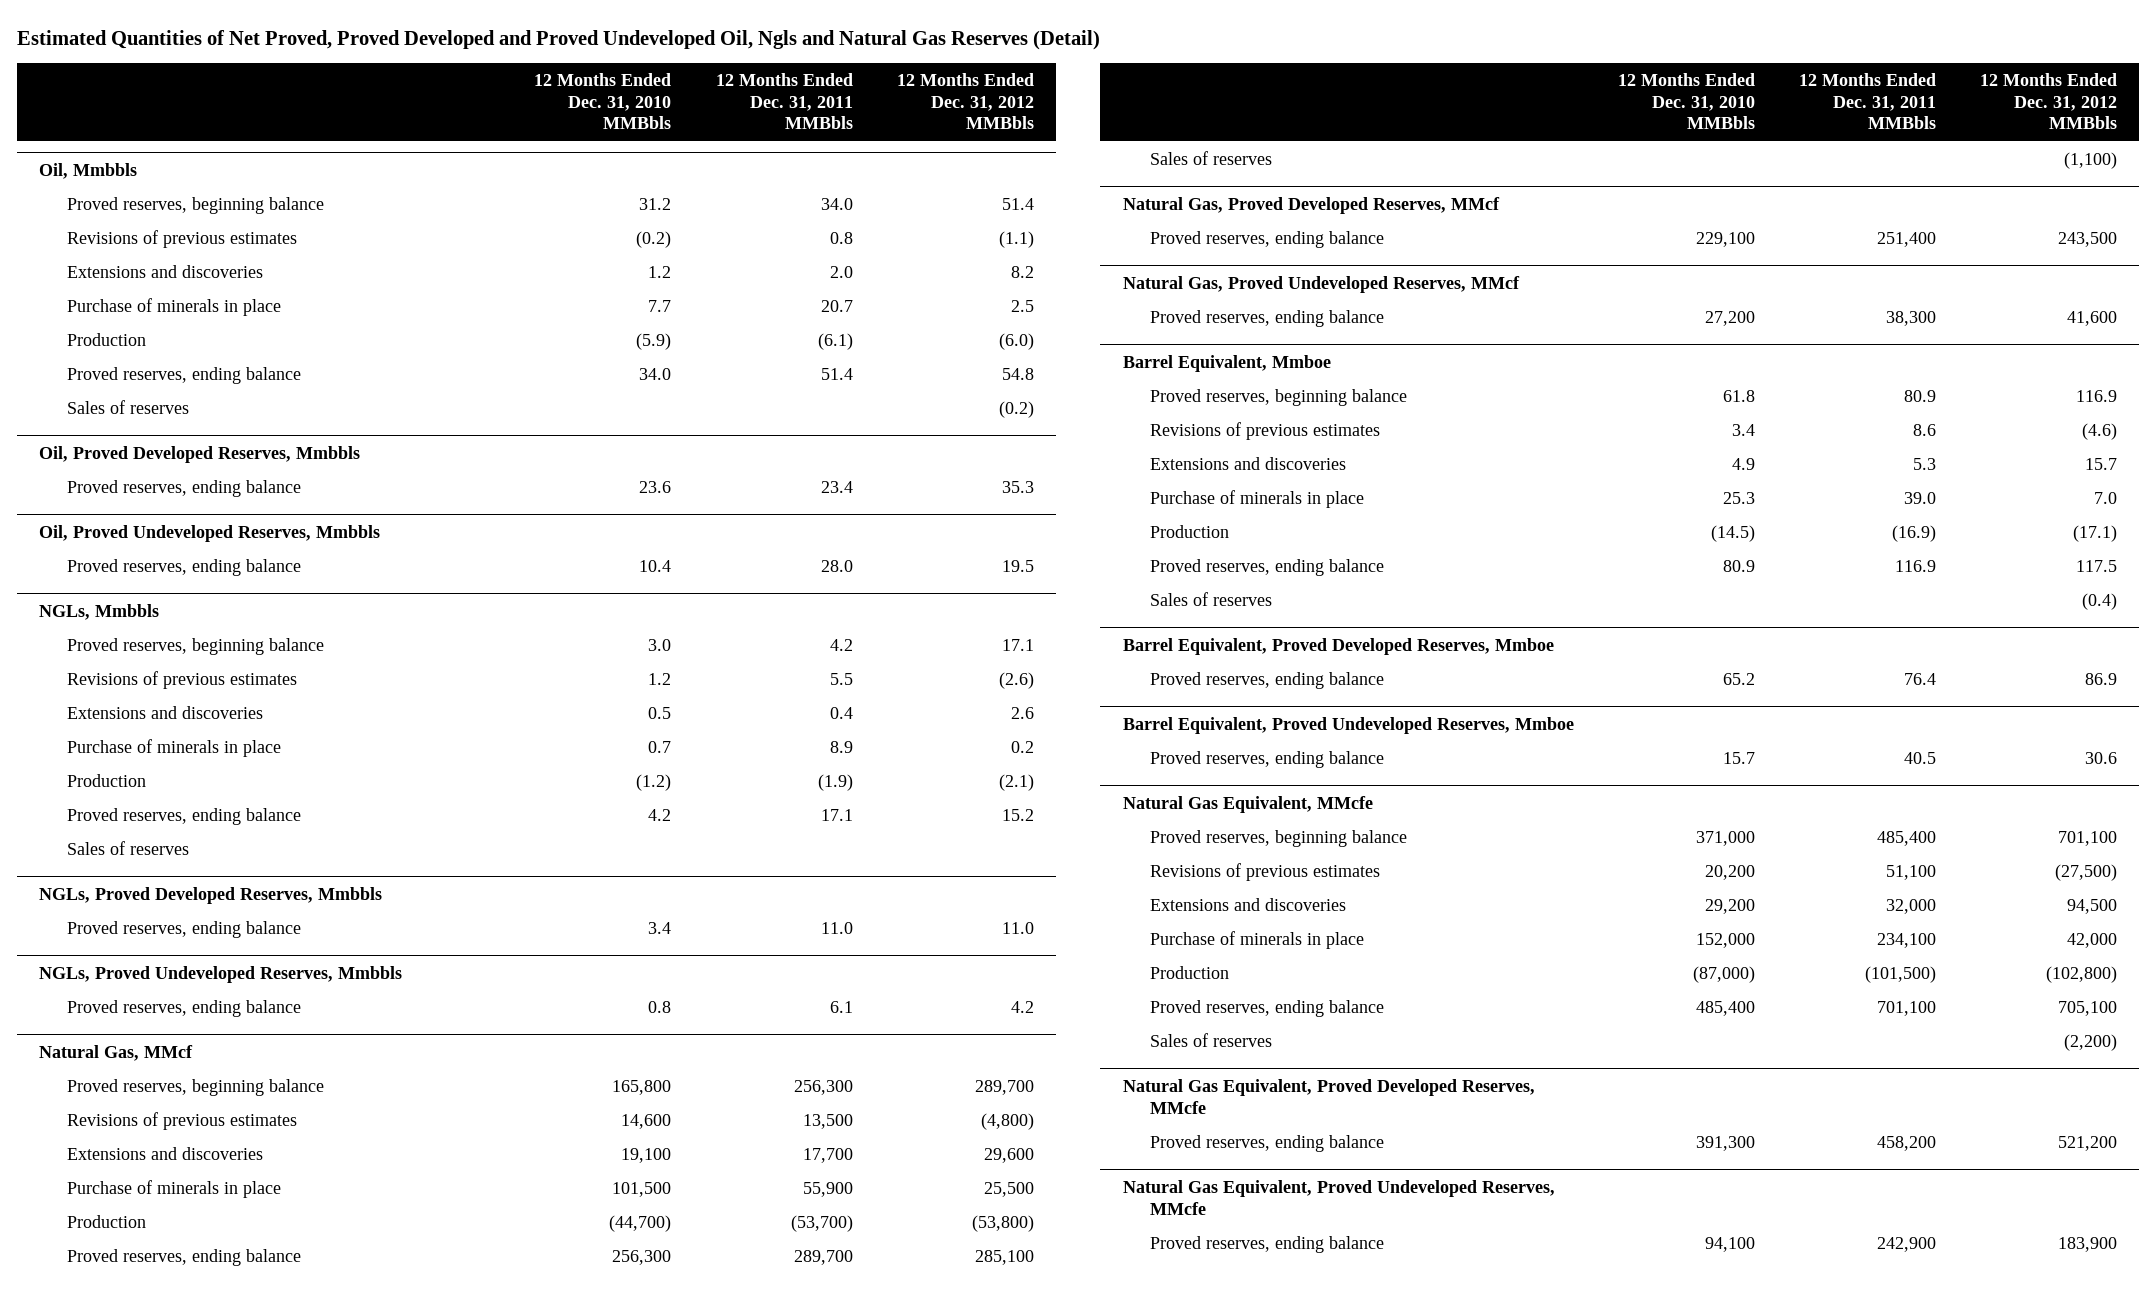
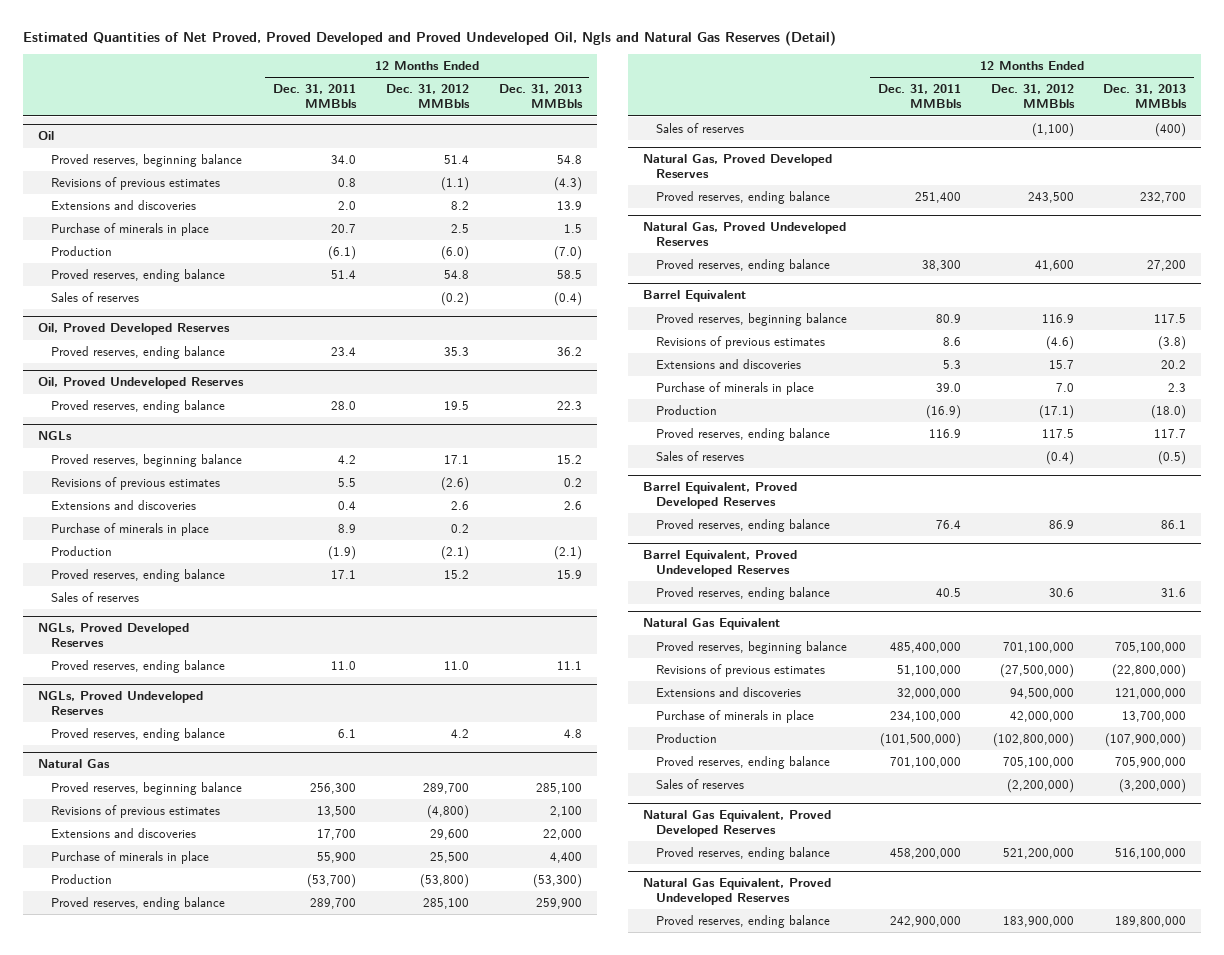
- | 12 Months Ended Dec. 31, 2010 MMBbls | 12 Months Ended Dec. 31, 2011 MMBbls | 12 Months Ended Dec. 31, 2012 MMBbls
+ | 12 Months Ended Dec. 31, 2011 MMBbls | 12 Months Ended Dec. 31, 2012 MMBbls | 12 Months Ended Dec. 31, 2013 MMBbls
- Oil, Mmbbls
+ Oil
- Oil, Proved Developed Reserves, Mmbbls
+ Oil, Proved Developed Reserves
- Oil, Proved Undeveloped Reserves, Mmbbls
+ Oil, Proved Undeveloped Reserves
- NGLs, Mmbbls
+ NGLs
- NGLs, Proved Developed Reserves, Mmbbls
+ NGLs, Proved Developed Reserves
- NGLs, Proved Undeveloped Reserves, Mmbbls
+ NGLs, Proved Undeveloped Reserves
- Natural Gas, MMcf
+ Natural Gas
- Natural Gas, Proved Developed Reserves, MMcf
+ Natural Gas, Proved Developed Reserves
- Natural Gas, Proved Undeveloped Reserves, MMcf
+ Natural Gas, Proved Undeveloped Reserves
- Barrel Equivalent, Mmboe
+ Barrel Equivalent
- Barrel Equivalent, Proved Developed Reserves, Mmboe
+ Barrel Equivalent, Proved Developed Reserves
- Barrel Equivalent, Proved Undeveloped Reserves, Mmboe
+ Barrel Equivalent, Proved Undeveloped Reserves
- Natural Gas Equivalent, MMcfe
- Proved reserves, beginning balance | 371,000 | 485,400 | 701,100
- Revisions of previous estimates | 20,200 | 51,100 | (27,500)
- Extensions and discoveries | 29,200 | 32,000 | 94,500
- Purchase of minerals in place | 152,000 | 234,100 | 42,000
- Production | (87,000) | (101,500) | (102,800)
- Proved reserves, ending balance | 485,400 | 701,100 | 705,100
- Sales of reserves | | | (2,200)
- Natural Gas Equivalent, Proved Developed Reserves, MMcfe
- Proved reserves, ending balance | 391,300 | 458,200 | 521,200
- Natural Gas Equivalent, Proved Undeveloped Reserves, MMcfe
- Proved reserves, ending balance | 94,100 | 242,900 | 183,900
+ Natural Gas Equivalent
+ Proved reserves, beginning balance | 485,400,000 | 701,100,000 | 705,100,000
+ Revisions of previous estimates | 51,100,000 | (27,500,000) | (22,800,000)
+ Extensions and discoveries | 32,000,000 | 94,500,000 | 121,000,000
+ Purchase of minerals in place | 234,100,000 | 42,000,000 | 13,700,000
+ Production | (101,500,000) | (102,800,000) | (107,900,000)
+ Proved reserves, ending balance | 701,100,000 | 705,100,000 | 705,900,000
+ Sales of reserves | | (2,200,000) | (3,200,000)
+ Natural Gas Equivalent, Proved Developed Reserves
+ Proved reserves, ending balance | 458,200,000 | 521,200,000 | 516,100,000
+ Natural Gas Equivalent, Proved Undeveloped Reserves
+ Proved reserves, ending balance | 242,900,000 | 183,900,000 | 189,800,000

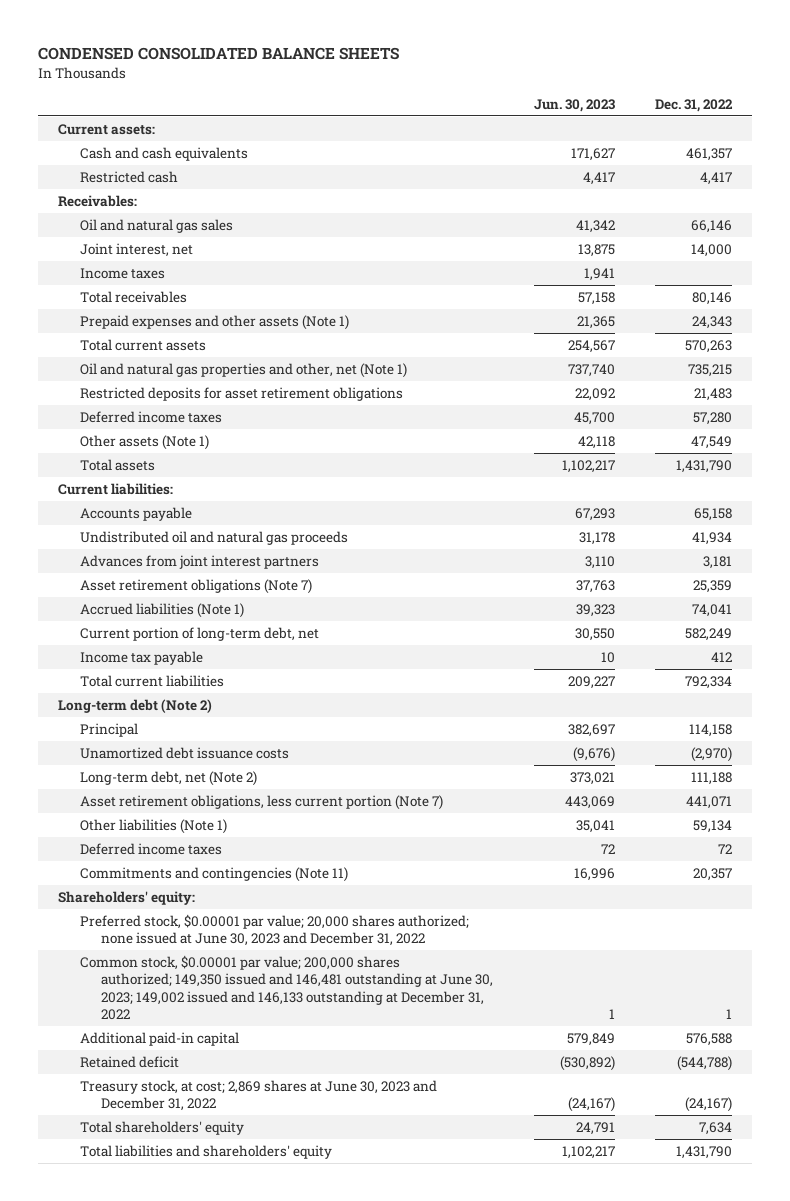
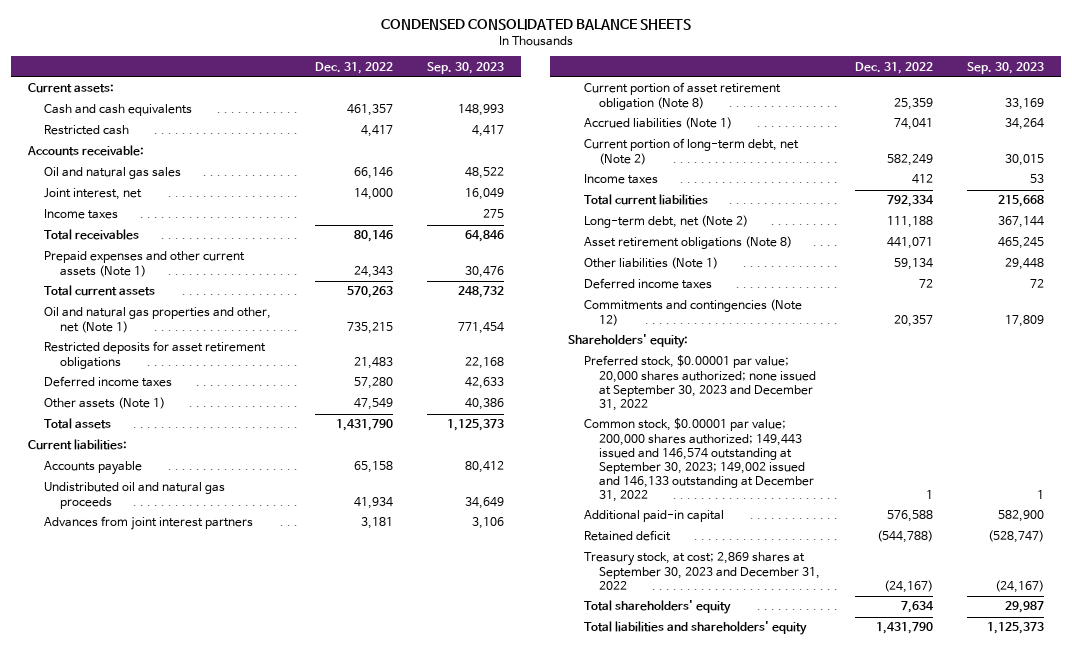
- | Jun. 30, 2023 | Dec. 31, 2022
+ | Dec. 31, 2022 | Sep. 30, 2023
- Receivables:
+ Accounts receivable:
- Prepaid expenses and other assets (Note 1) | 21,365 | 24,343
+ Prepaid expenses and other current assets (Note 1) | 24,343 | 30,476
- Asset retirement obligations (Note 7) | 37,763 | 25,359
+ Current portion of asset retirement obligation (Note 8) | 25,359 | 33,169
- Current portion of long-term debt, net | 30,550 | 582,249
- Income tax payable | 10 | 412
+ Current portion of long-term debt, net (Note 2) | 582,249 | 30,015
+ Income taxes | 412 | 53
- Long-term debt (Note 2)
- Principal | 382,697 | 114,158
- Unamortized debt issuance costs | (9,676) | (2,970)
- Asset retirement obligations, less current portion (Note 7) | 443,069 | 441,071
+ Asset retirement obligations (Note 8) | 441,071 | 465,245
- Commitments and contingencies (Note 11) | 16,996 | 20,357
+ Commitments and contingencies (Note 12) | 20,357 | 17,809
- Preferred stock, $0.00001 par value; 20,000 shares authorized; none issued at June 30, 2023 and December 31, 2022
- Common stock, $0.00001 par value; 200,000 shares authorized; 149,350 issued and 146,481 outstanding at June 30, 2023; 149,002 issued and 146,133 outstanding at December 31, 2022 | 1 | 1
+ Preferred stock, $0.00001 par value; 20,000 shares authorized; none issued at September 30, 2023 and December 31, 2022
+ Common stock, $0.00001 par value; 200,000 shares authorized; 149,443 issued and 146,574 outstanding at September 30, 2023; 149,002 issued and 146,133 outstanding at December 31, 2022 | 1 | 1
- Treasury stock, at cost; 2,869 shares at June 30, 2023 and December 31, 2022 | (24,167) | (24,167)
+ Treasury stock, at cost; 2,869 shares at September 30, 2023 and December 31, 2022 | (24,167) | (24,167)

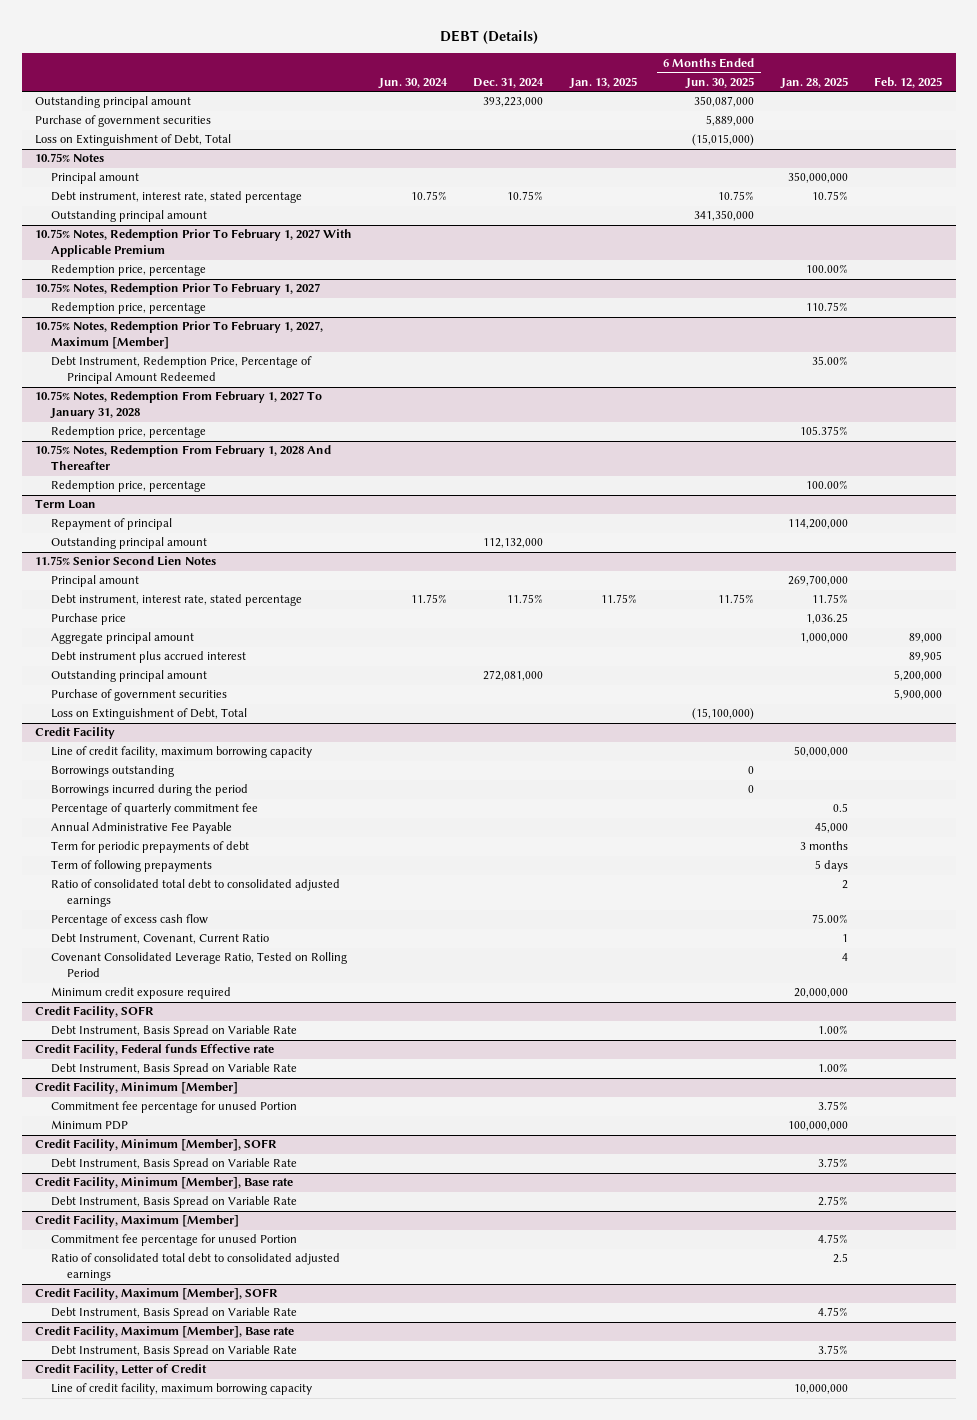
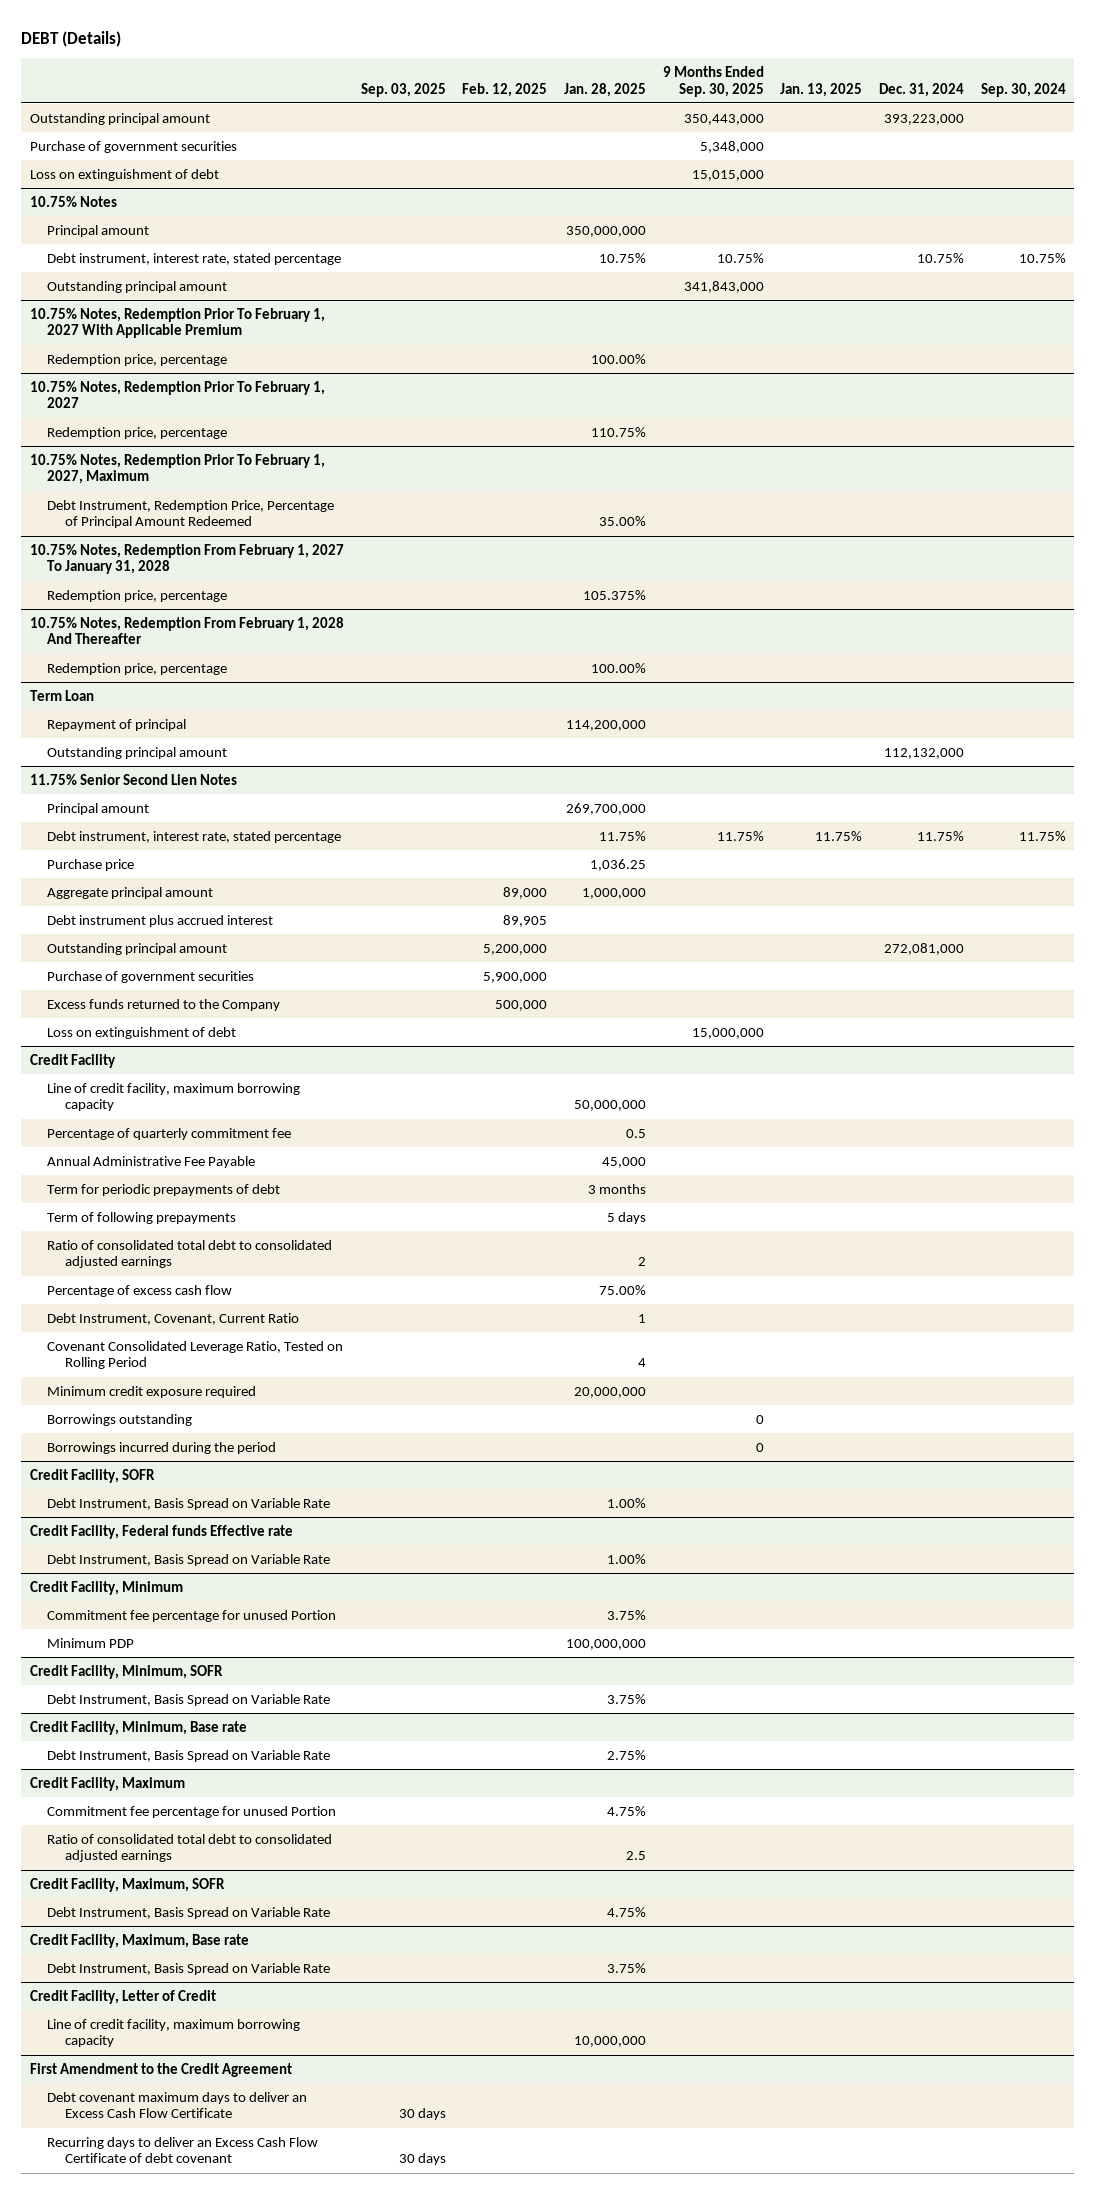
- | Jun. 30, 2024 | Dec. 31, 2024 | Jan. 13, 2025 | 6 Months Ended Jun. 30, 2025 | Jan. 28, 2025 | Feb. 12, 2025
+ | Sep. 03, 2025 | Feb. 12, 2025 | Jan. 28, 2025 | 9 Months Ended Sep. 30, 2025 | Jan. 13, 2025 | Dec. 31, 2024 | Sep. 30, 2024
- Loss on Extinguishment of Debt, Total | | | | (15,015,000) | |
+ Loss on extinguishment of debt | | | | 15,015,000 | | |
- 10.75% Notes, Redemption Prior To February 1, 2027, Maximum [Member]
+ 10.75% Notes, Redemption Prior To February 1, 2027, Maximum
@ 11.75% Senior Second Lien Notes
- Loss on Extinguishment of Debt, Total | | | | (15,100,000) | |
+ Excess funds returned to the Company | | 500,000 | | | | |
+ Loss on extinguishment of debt | | | | 15,000,000 | | |
@ Credit Facility
moved down: Borrowings outstanding | | | | 0 | | |
moved down: Borrowings incurred during the period | | | | 0 | | |
- Credit Facility, Minimum [Member]
+ Credit Facility, Minimum
- Credit Facility, Minimum [Member], SOFR
+ Credit Facility, Minimum, SOFR
- Credit Facility, Minimum [Member], Base rate
+ Credit Facility, Minimum, Base rate
- Credit Facility, Maximum [Member]
+ Credit Facility, Maximum
- Credit Facility, Maximum [Member], SOFR
+ Credit Facility, Maximum, SOFR
- Credit Facility, Maximum [Member], Base rate
+ Credit Facility, Maximum, Base rate
+ First Amendment to the Credit Agreement
+ Debt covenant maximum days to deliver an Excess Cash Flow Certificate | 30 days | | | | | |
+ Recurring days to deliver an Excess Cash Flow Certificate of debt covenant | 30 days | | | | | |

